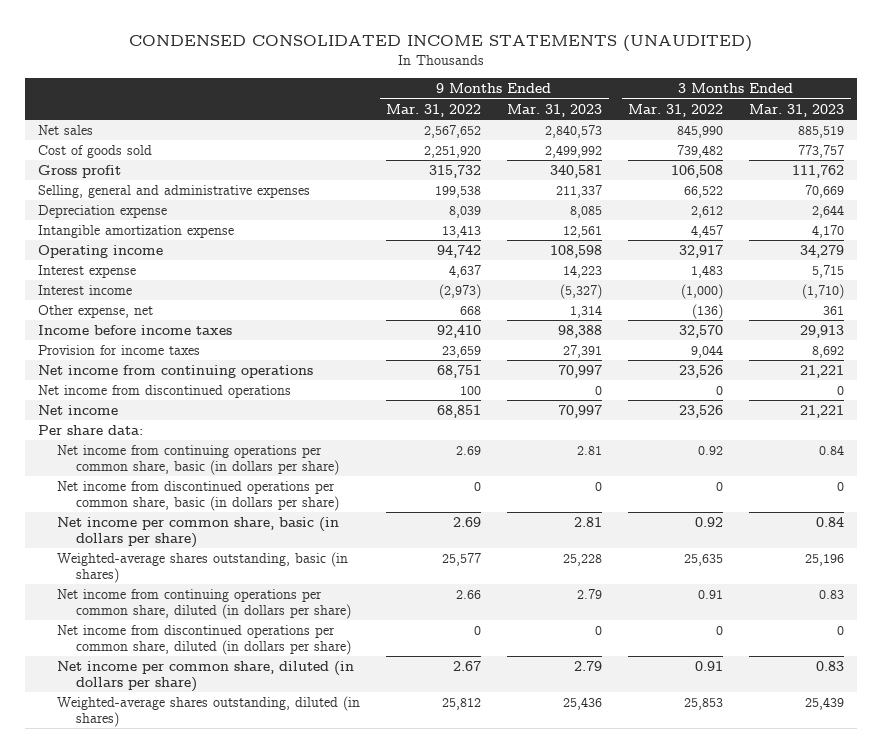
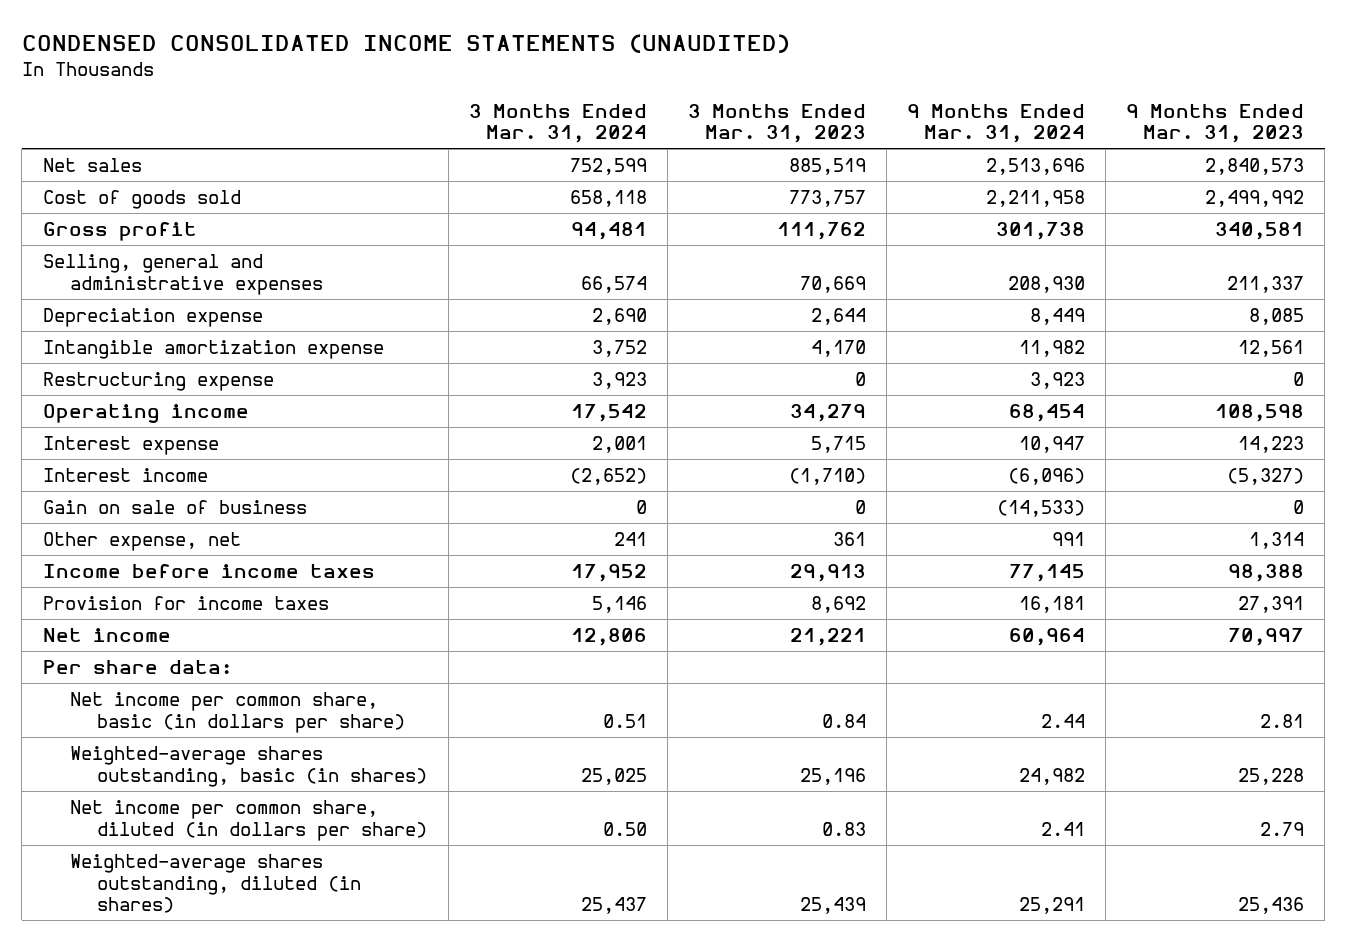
- | 9 Months Ended Mar. 31, 2022 | 9 Months Ended Mar. 31, 2023 | 3 Months Ended Mar. 31, 2022 | 3 Months Ended Mar. 31, 2023
+ | 3 Months Ended Mar. 31, 2024 | 3 Months Ended Mar. 31, 2023 | 9 Months Ended Mar. 31, 2024 | 9 Months Ended Mar. 31, 2023
+ Restructuring expense | 3,923 | 0 | 3,923 | 0
+ Gain on sale of business | 0 | 0 | (14,533) | 0
- Net income from continuing operations | 68,751 | 70,997 | 23,526 | 21,221
- Net income from discontinued operations | 100 | 0 | 0 | 0
- Net income from continuing operations per common share, basic (in dollars per share) | 2.69 | 2.81 | 0.92 | 0.84
- Net income from discontinued operations per common share, basic (in dollars per share) | 0 | 0 | 0 | 0
- Net income from continuing operations per common share, diluted (in dollars per share) | 2.66 | 2.79 | 0.91 | 0.83
- Net income from discontinued operations per common share, diluted (in dollars per share) | 0 | 0 | 0 | 0

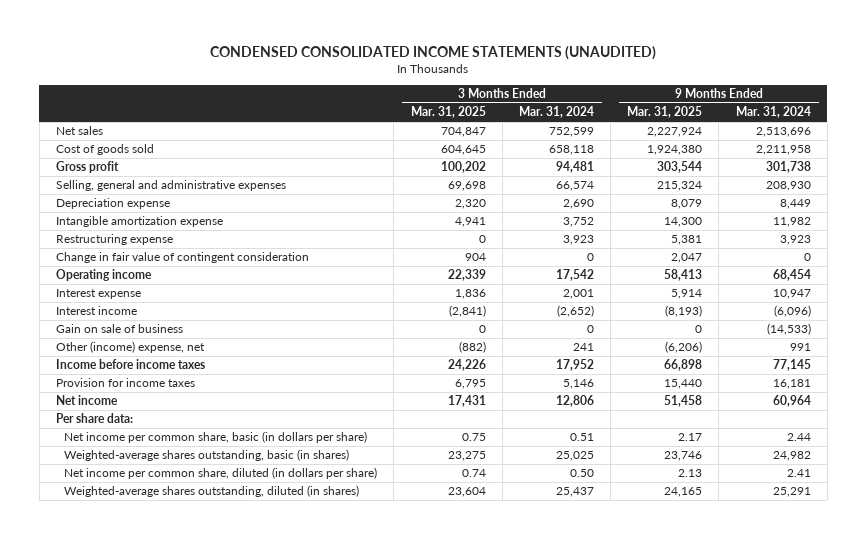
- | 3 Months Ended Mar. 31, 2024 | 3 Months Ended Mar. 31, 2023 | 9 Months Ended Mar. 31, 2024 | 9 Months Ended Mar. 31, 2023
+ | 3 Months Ended Mar. 31, 2025 | 3 Months Ended Mar. 31, 2024 | 9 Months Ended Mar. 31, 2025 | 9 Months Ended Mar. 31, 2024
+ Change in fair value of contingent consideration | 904 | 0 | 2,047 | 0
- Other expense, net | 241 | 361 | 991 | 1,314
+ Other (income) expense, net | (882) | 241 | (6,206) | 991

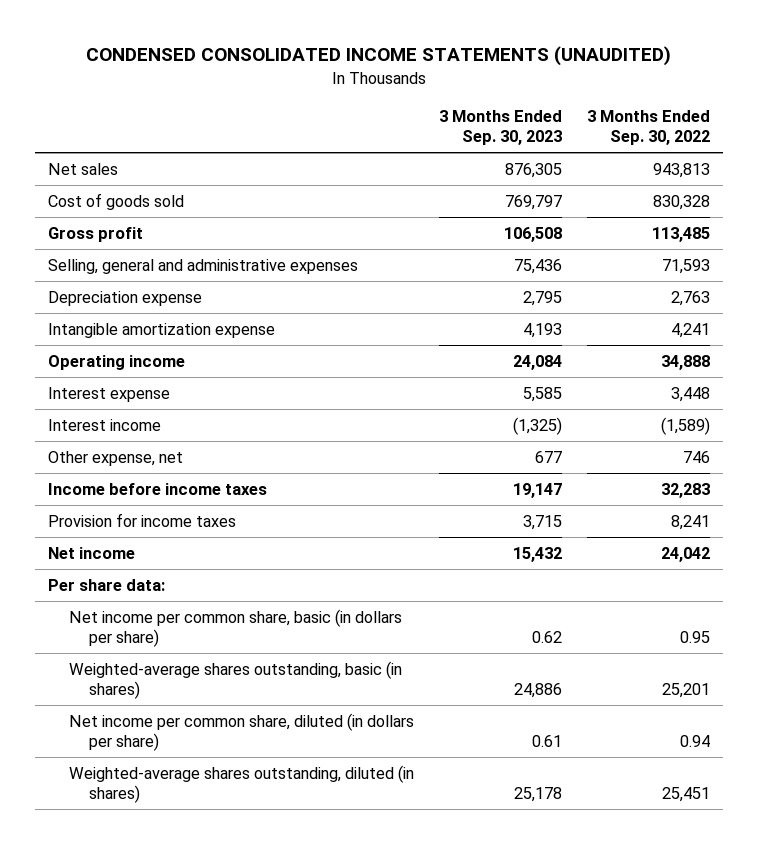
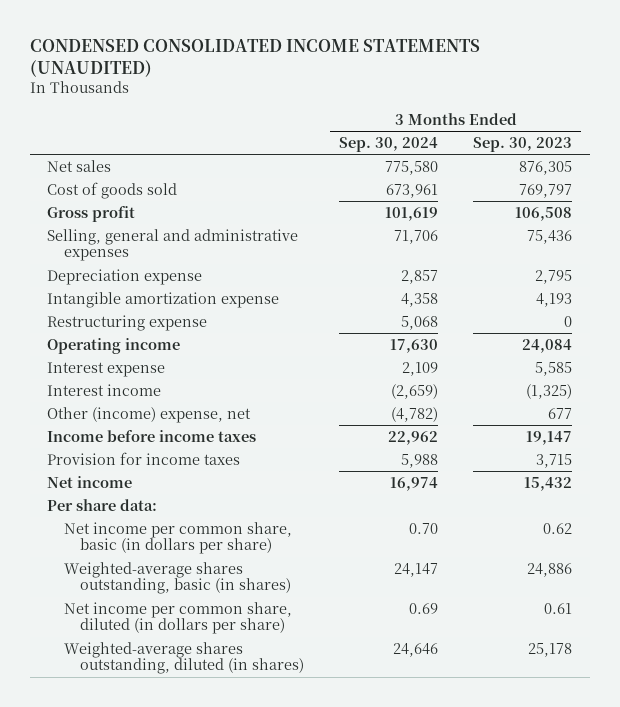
- | 3 Months Ended Sep. 30, 2023 | 3 Months Ended Sep. 30, 2022
+ | 3 Months Ended Sep. 30, 2024 | 3 Months Ended Sep. 30, 2023
+ Restructuring expense | 5,068 | 0
- Other expense, net | 677 | 746
+ Other (income) expense, net | (4,782) | 677

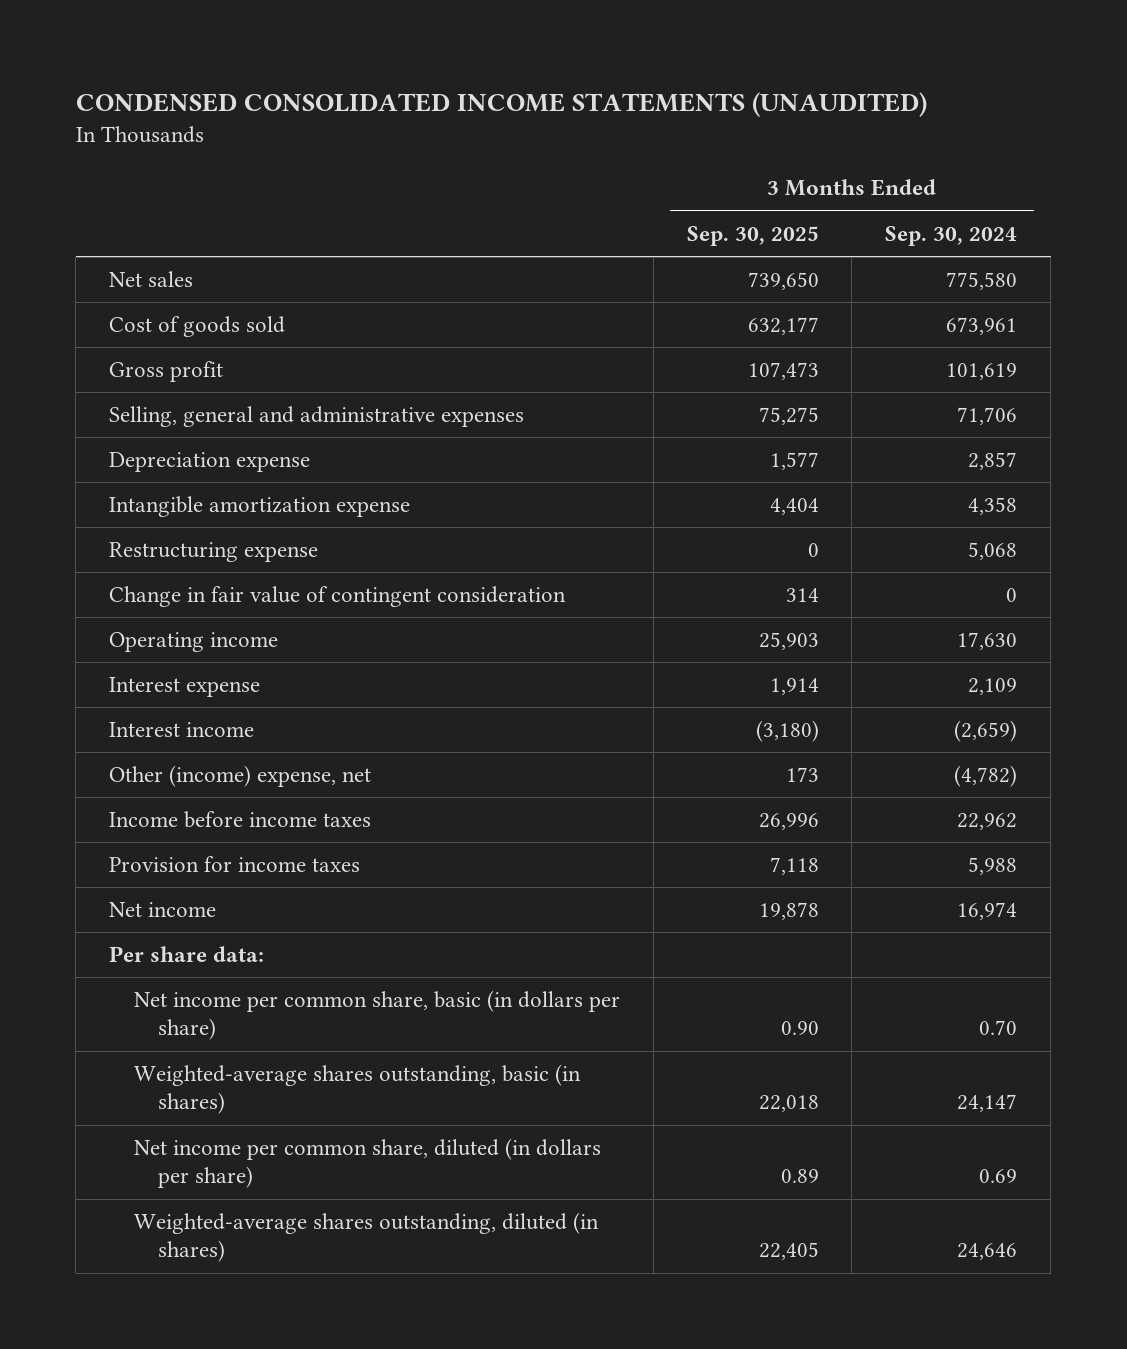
- | 3 Months Ended Sep. 30, 2024 | 3 Months Ended Sep. 30, 2023
+ | 3 Months Ended Sep. 30, 2025 | 3 Months Ended Sep. 30, 2024
+ Change in fair value of contingent consideration | 314 | 0

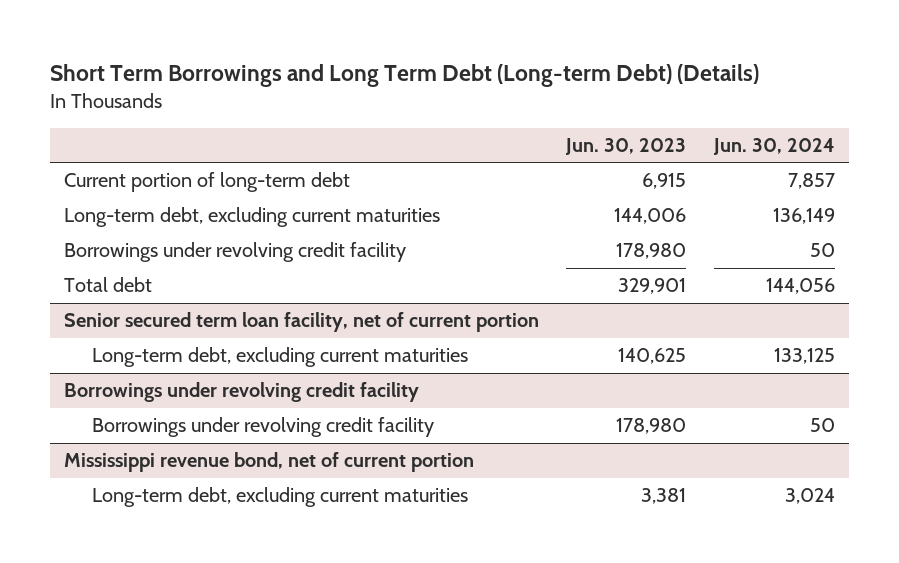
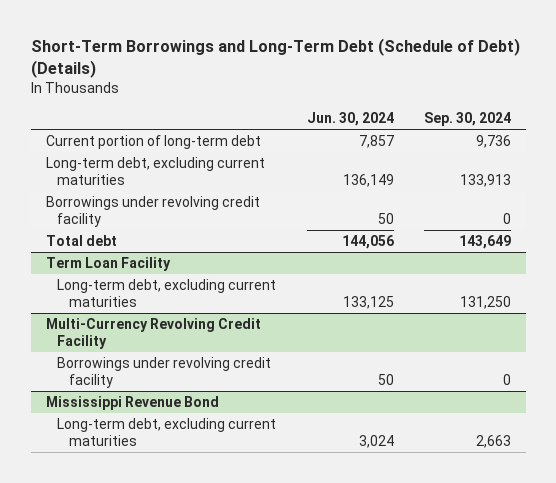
- Short Term Borrowings and Long Term Debt (Long-term Debt) (Details)
+ Short-Term Borrowings and Long-Term Debt (Schedule of Debt) (Details)
- | Jun. 30, 2023 | Jun. 30, 2024
+ | Jun. 30, 2024 | Sep. 30, 2024
- Senior secured term loan facility, net of current portion
+ Term Loan Facility
- Borrowings under revolving credit facility
+ Multi-Currency Revolving Credit Facility
- Mississippi revenue bond, net of current portion
+ Mississippi Revenue Bond

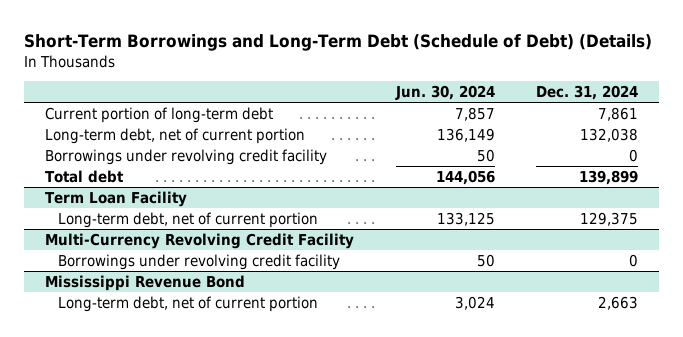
- | Jun. 30, 2024 | Sep. 30, 2024
+ | Jun. 30, 2024 | Dec. 31, 2024
- Long-term debt, excluding current maturities | 136,149 | 133,913
+ Long-term debt, net of current portion | 136,149 | 132,038
@ Term Loan Facility
- Long-term debt, excluding current maturities | 133,125 | 131,250
+ Long-term debt, net of current portion | 133,125 | 129,375
@ Mississippi Revenue Bond
- Long-term debt, excluding current maturities | 3,024 | 2,663
+ Long-term debt, net of current portion | 3,024 | 2,663

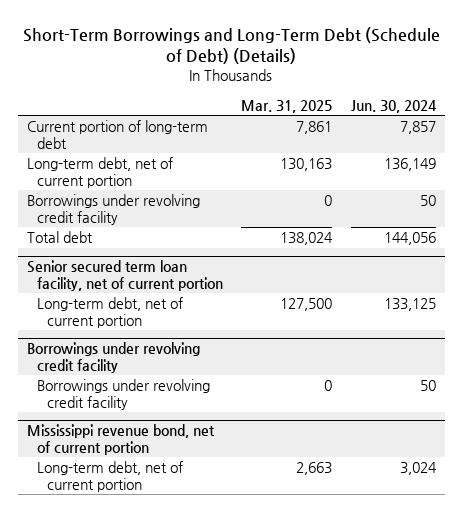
- | Jun. 30, 2024 | Dec. 31, 2024
+ | Mar. 31, 2025 | Jun. 30, 2024
- Term Loan Facility
+ Senior secured term loan facility, net of current portion
- Multi-Currency Revolving Credit Facility
+ Borrowings under revolving credit facility
- Mississippi Revenue Bond
+ Mississippi revenue bond, net of current portion

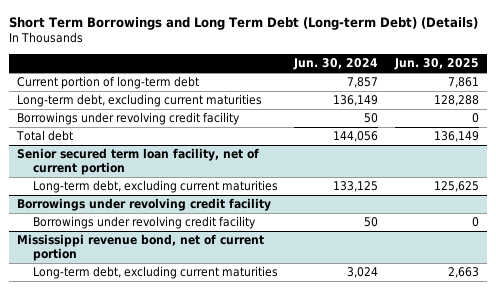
- Short-Term Borrowings and Long-Term Debt (Schedule of Debt) (Details)
+ Short Term Borrowings and Long Term Debt (Long-term Debt) (Details)
- | Mar. 31, 2025 | Jun. 30, 2024
+ | Jun. 30, 2024 | Jun. 30, 2025
- Long-term debt, net of current portion | 130,163 | 136,149
+ Long-term debt, excluding current maturities | 136,149 | 128,288
@ Senior secured term loan facility, net of current portion
- Long-term debt, net of current portion | 127,500 | 133,125
+ Long-term debt, excluding current maturities | 133,125 | 125,625
@ Mississippi revenue bond, net of current portion
- Long-term debt, net of current portion | 2,663 | 3,024
+ Long-term debt, excluding current maturities | 3,024 | 2,663

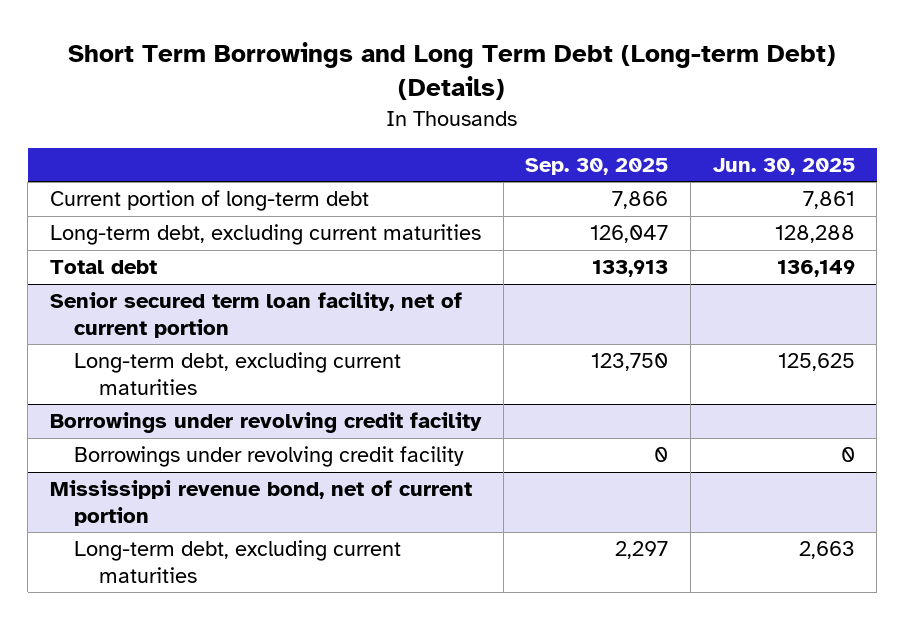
- | Jun. 30, 2024 | Jun. 30, 2025
+ | Sep. 30, 2025 | Jun. 30, 2025
- Borrowings under revolving credit facility | 50 | 0

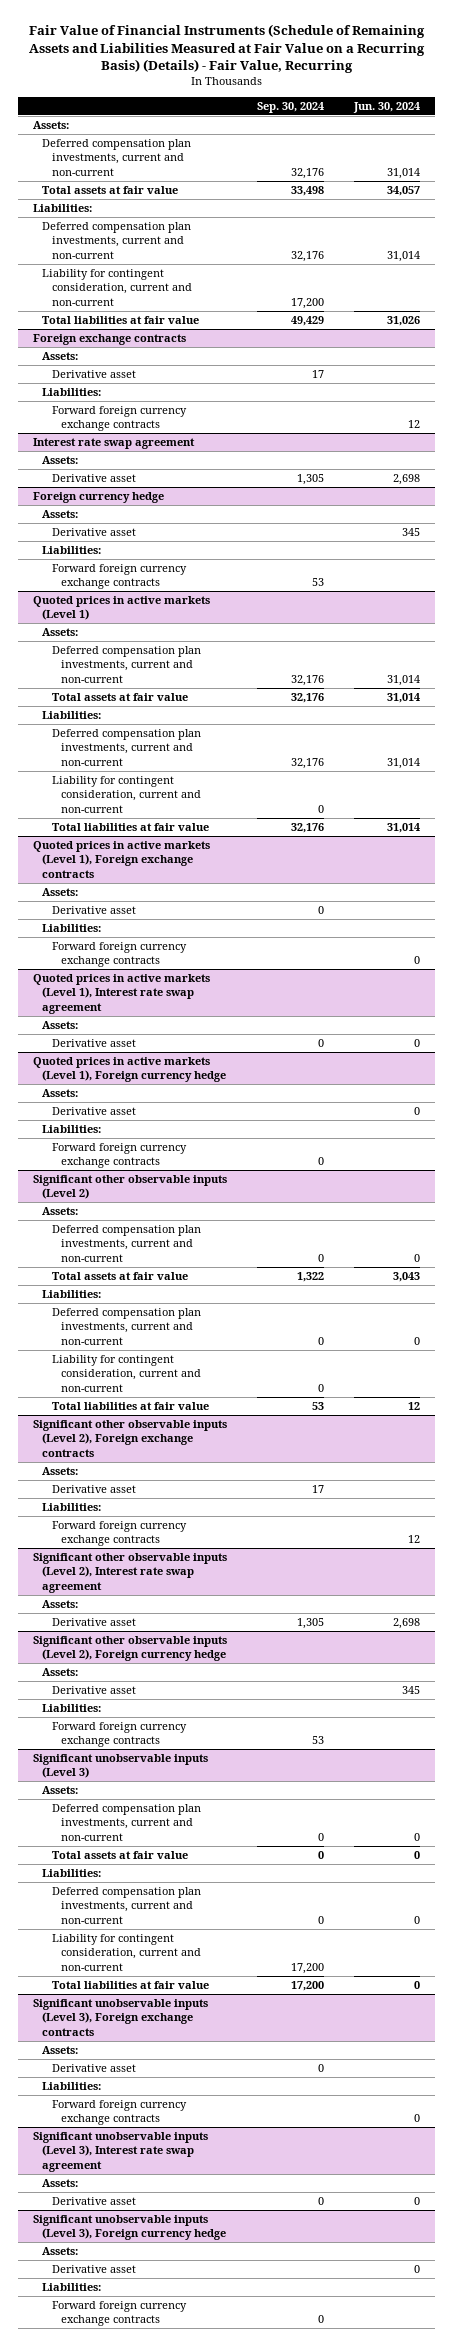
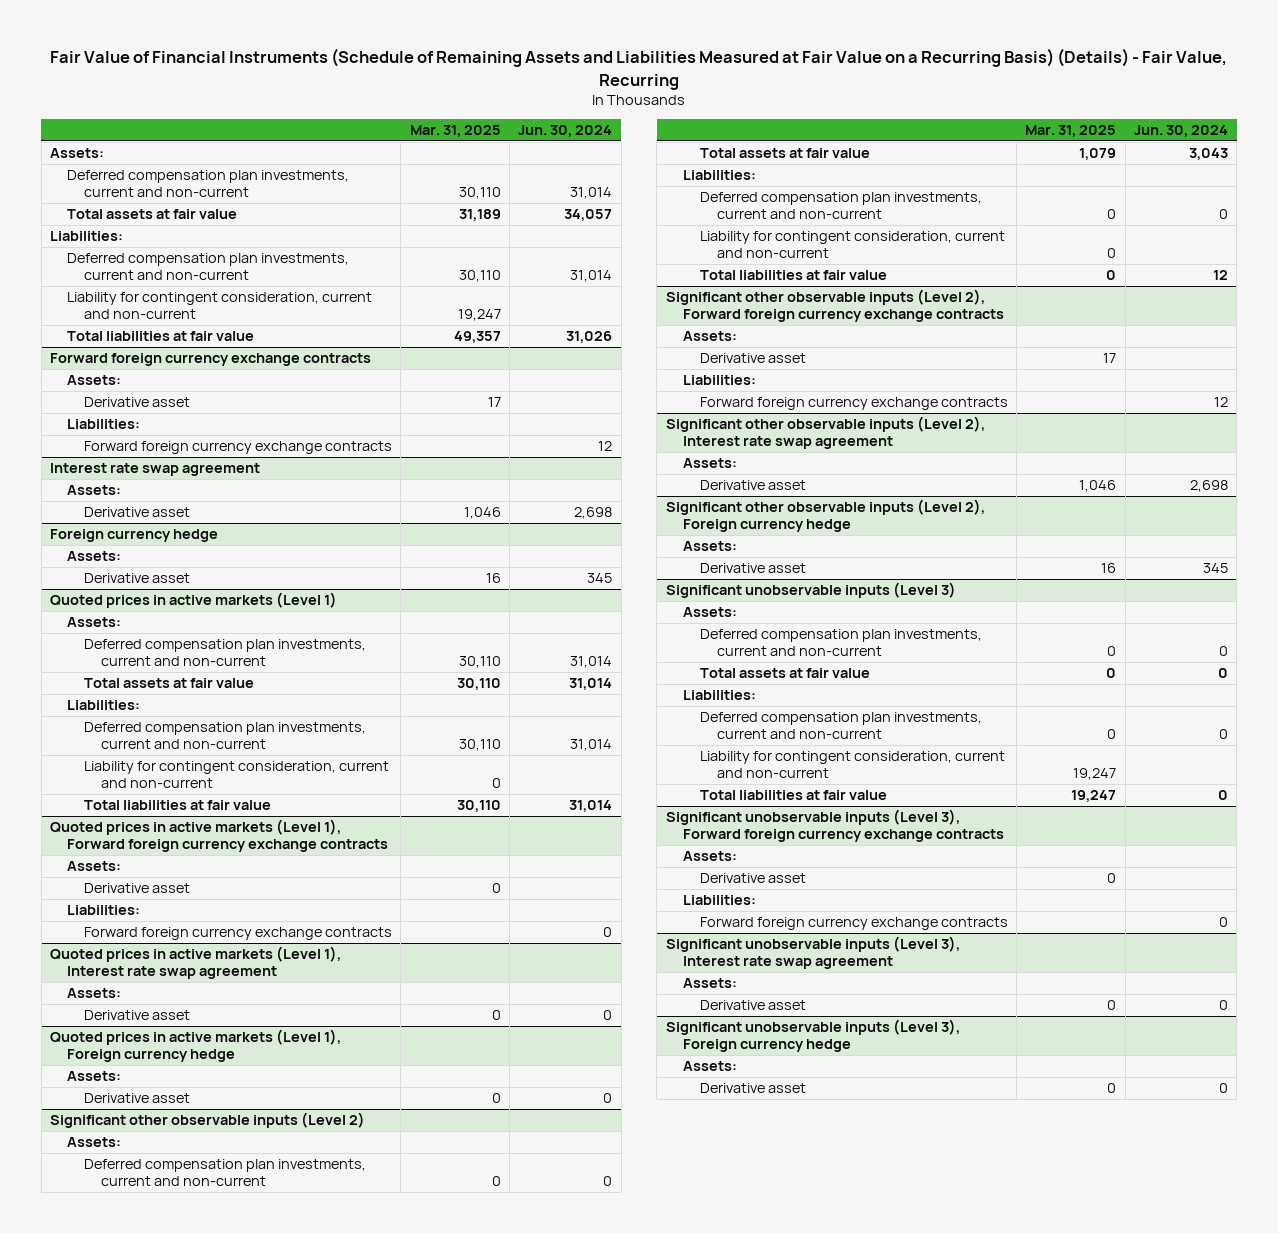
- | Sep. 30, 2024 | Jun. 30, 2024
+ | Mar. 31, 2025 | Jun. 30, 2024
- Foreign exchange contracts
+ Forward foreign currency exchange contracts
@ Foreign currency hedge
- Liabilities:
- Forward foreign currency exchange contracts | 53 |
- Quoted prices in active markets (Level 1), Foreign exchange contracts
+ Quoted prices in active markets (Level 1), Forward foreign currency exchange contracts
@ Quoted prices in active markets (Level 1), Foreign currency hedge
- Liabilities:
- Forward foreign currency exchange contracts | 0 |
- Significant other observable inputs (Level 2), Foreign exchange contracts
+ Significant other observable inputs (Level 2), Forward foreign currency exchange contracts
@ Significant other observable inputs (Level 2), Foreign currency hedge
- Liabilities:
- Forward foreign currency exchange contracts | 53 |
- Significant unobservable inputs (Level 3), Foreign exchange contracts
+ Significant unobservable inputs (Level 3), Forward foreign currency exchange contracts
@ Significant unobservable inputs (Level 3), Foreign currency hedge
- Liabilities:
- Forward foreign currency exchange contracts | 0 |

